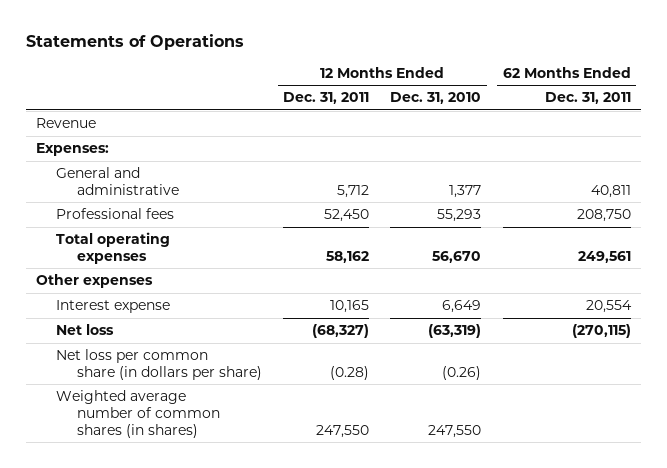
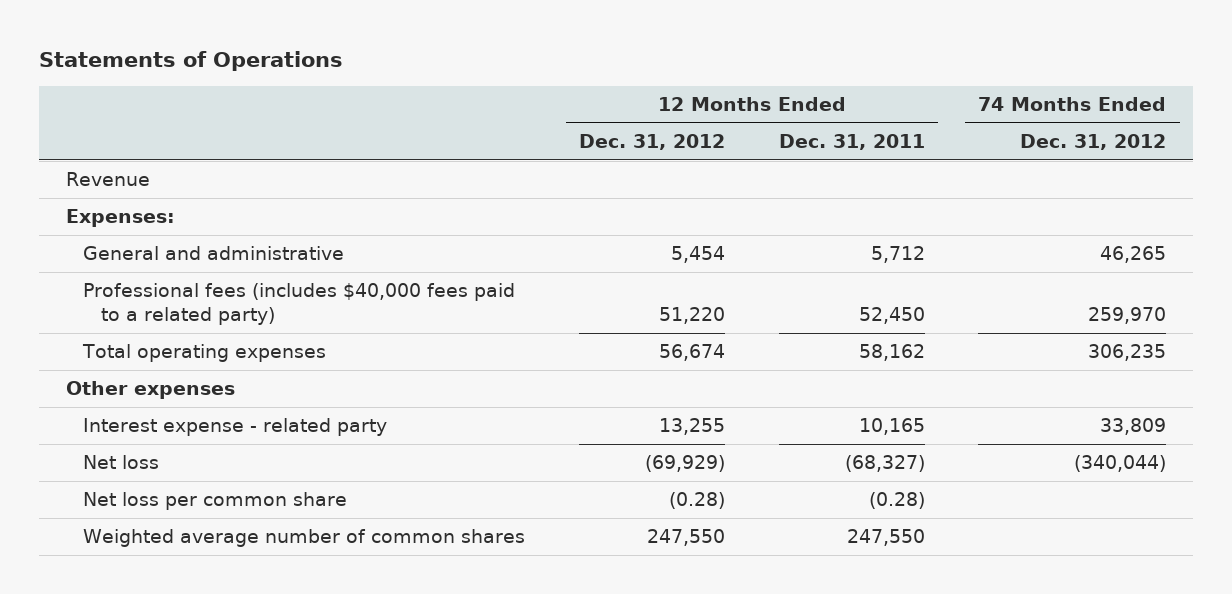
- | 12 Months Ended Dec. 31, 2011 | 12 Months Ended Dec. 31, 2010 | 62 Months Ended Dec. 31, 2011
+ | 12 Months Ended Dec. 31, 2012 | 12 Months Ended Dec. 31, 2011 | 74 Months Ended Dec. 31, 2012
- Professional fees | 52,450 | 55,293 | 208,750
+ Professional fees (includes $40,000 fees paid to a related party) | 51,220 | 52,450 | 259,970
- Interest expense | 10,165 | 6,649 | 20,554
+ Interest expense - related party | 13,255 | 10,165 | 33,809
- Net loss per common share (in dollars per share) | (0.28) | (0.26) |
- Weighted average number of common shares (in shares) | 247,550 | 247,550 |
+ Net loss per common share | (0.28) | (0.28) |
+ Weighted average number of common shares | 247,550 | 247,550 |

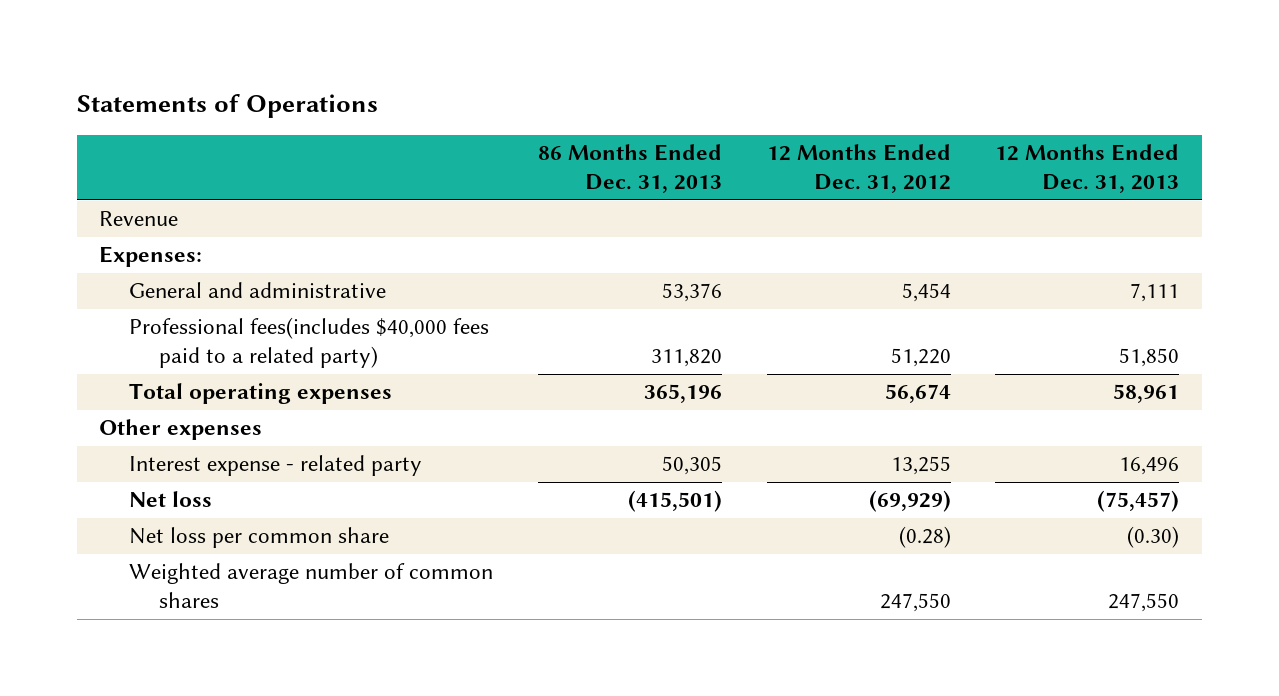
- | 12 Months Ended Dec. 31, 2012 | 12 Months Ended Dec. 31, 2011 | 74 Months Ended Dec. 31, 2012
+ | 86 Months Ended Dec. 31, 2013 | 12 Months Ended Dec. 31, 2012 | 12 Months Ended Dec. 31, 2013
- Professional fees (includes $40,000 fees paid to a related party) | 51,220 | 52,450 | 259,970
+ Professional fees(includes $40,000 fees paid to a related party) | 311,820 | 51,220 | 51,850

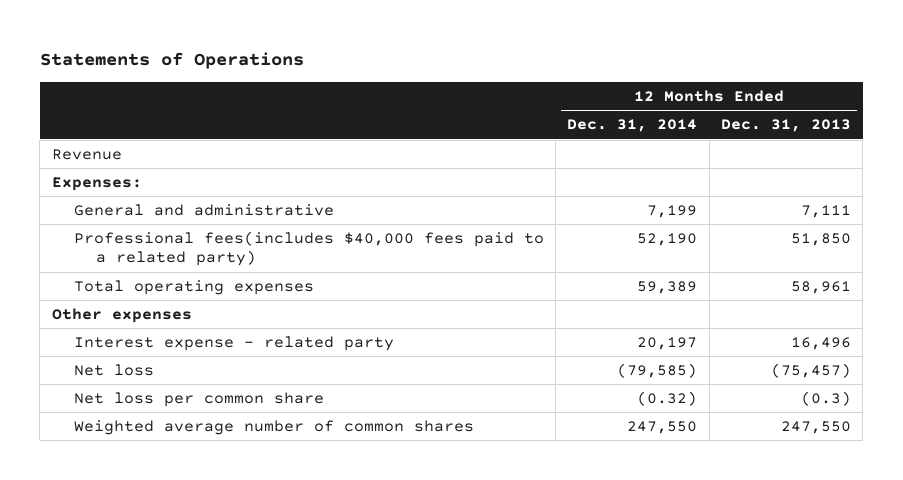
- | 86 Months Ended Dec. 31, 2013 | 12 Months Ended Dec. 31, 2012 | 12 Months Ended Dec. 31, 2013
+ | 12 Months Ended Dec. 31, 2014 | 12 Months Ended Dec. 31, 2013
- Net loss per common share | | (0.28) | (0.30)
+ Net loss per common share | (0.32) | (0.3)

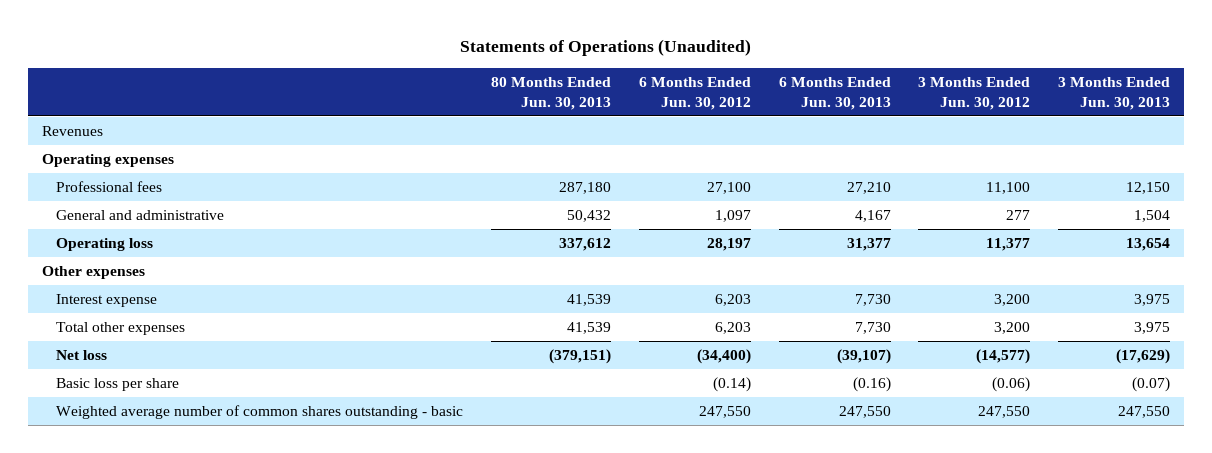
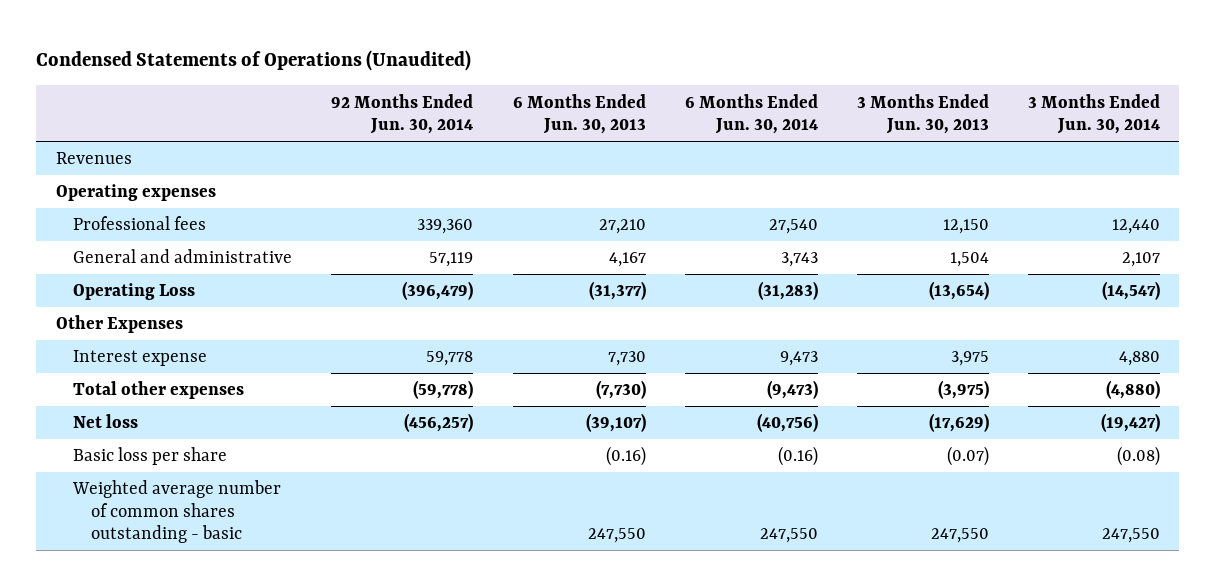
- Statements of Operations (Unaudited)
+ Condensed Statements of Operations (Unaudited)
- | 80 Months Ended Jun. 30, 2013 | 6 Months Ended Jun. 30, 2012 | 6 Months Ended Jun. 30, 2013 | 3 Months Ended Jun. 30, 2012 | 3 Months Ended Jun. 30, 2013
+ | 92 Months Ended Jun. 30, 2014 | 6 Months Ended Jun. 30, 2013 | 6 Months Ended Jun. 30, 2014 | 3 Months Ended Jun. 30, 2013 | 3 Months Ended Jun. 30, 2014
- Operating loss | 337,612 | 28,197 | 31,377 | 11,377 | 13,654
- Other expenses
+ Operating Loss | (396,479) | (31,377) | (31,283) | (13,654) | (14,547)
+ Other Expenses
- Total other expenses | 41,539 | 6,203 | 7,730 | 3,200 | 3,975
+ Total other expenses | (59,778) | (7,730) | (9,473) | (3,975) | (4,880)

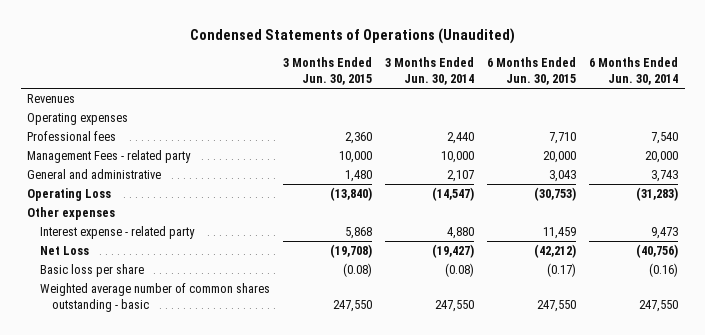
- | 92 Months Ended Jun. 30, 2014 | 6 Months Ended Jun. 30, 2013 | 6 Months Ended Jun. 30, 2014 | 3 Months Ended Jun. 30, 2013 | 3 Months Ended Jun. 30, 2014
+ | 3 Months Ended Jun. 30, 2015 | 3 Months Ended Jun. 30, 2014 | 6 Months Ended Jun. 30, 2015 | 6 Months Ended Jun. 30, 2014
- Professional fees | 339,360 | 27,210 | 27,540 | 12,150 | 12,440
+ Professional fees | 2,360 | 2,440 | 7,710 | 7,540
+ Management Fees - related party | 10,000 | 10,000 | 20,000 | 20,000
- Other Expenses
- Interest expense | 59,778 | 7,730 | 9,473 | 3,975 | 4,880
- Total other expenses | (59,778) | (7,730) | (9,473) | (3,975) | (4,880)
- Net loss | (456,257) | (39,107) | (40,756) | (17,629) | (19,427)
+ Other expenses
+ Interest expense - related party | 5,868 | 4,880 | 11,459 | 9,473
+ Net Loss | (19,708) | (19,427) | (42,212) | (40,756)

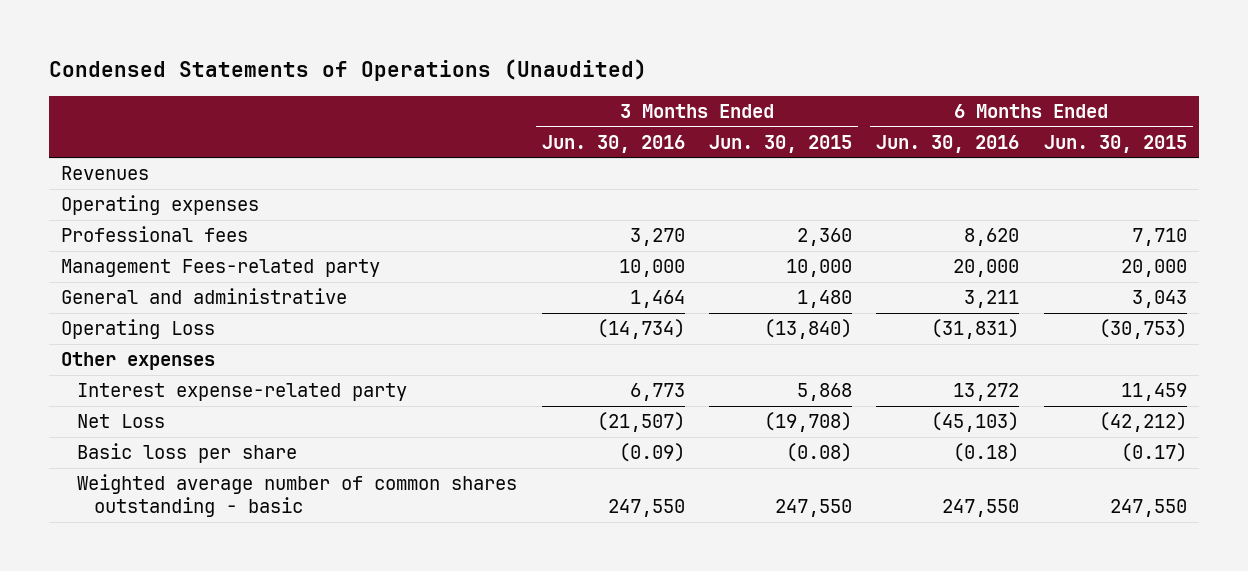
- | 3 Months Ended Jun. 30, 2015 | 3 Months Ended Jun. 30, 2014 | 6 Months Ended Jun. 30, 2015 | 6 Months Ended Jun. 30, 2014
+ | 3 Months Ended Jun. 30, 2016 | 3 Months Ended Jun. 30, 2015 | 6 Months Ended Jun. 30, 2016 | 6 Months Ended Jun. 30, 2015
- Management Fees - related party | 10,000 | 10,000 | 20,000 | 20,000
+ Management Fees-related party | 10,000 | 10,000 | 20,000 | 20,000
- Interest expense - related party | 5,868 | 4,880 | 11,459 | 9,473
+ Interest expense-related party | 6,773 | 5,868 | 13,272 | 11,459

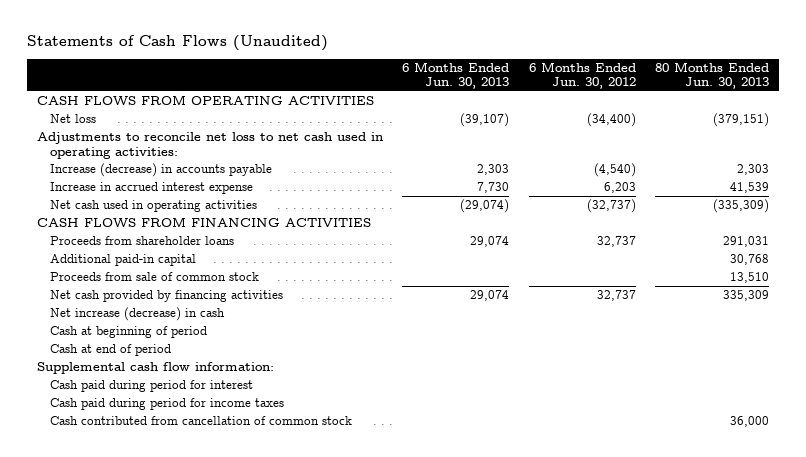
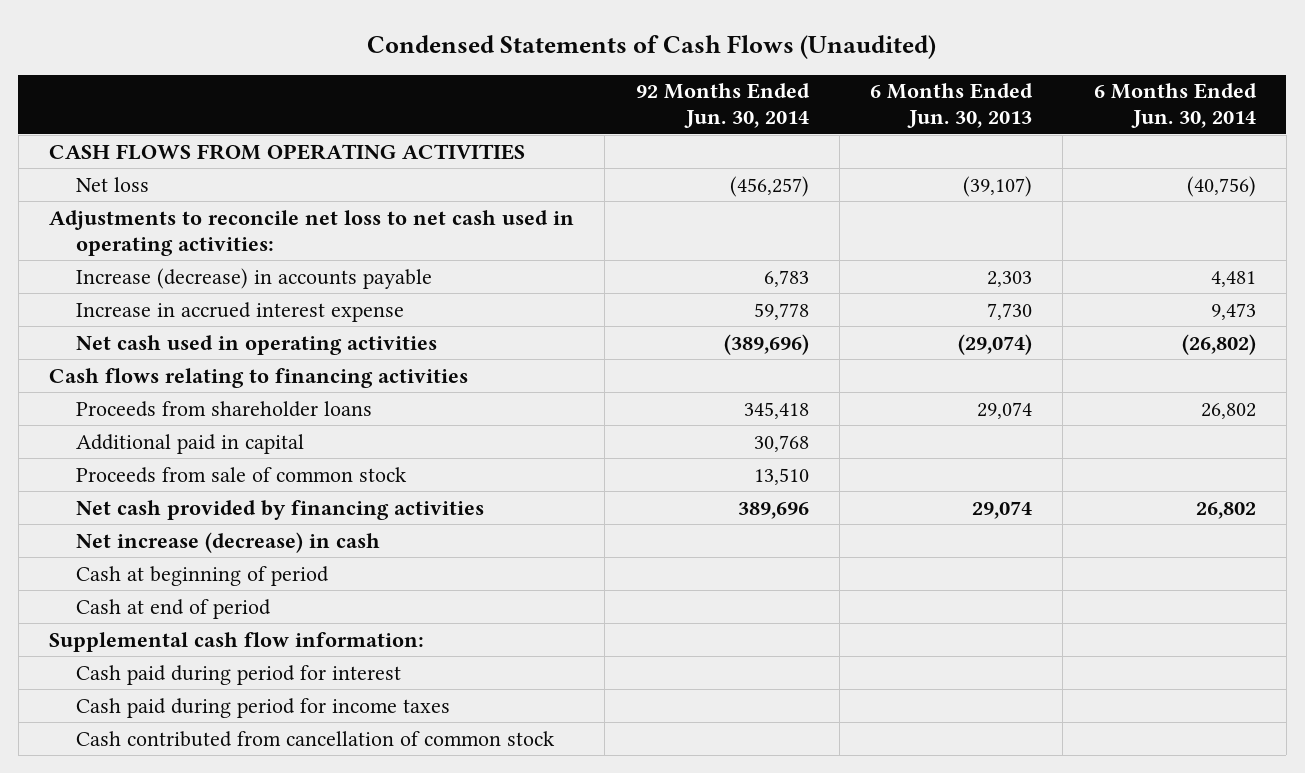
- Statements of Cash Flows (Unaudited)
+ Condensed Statements of Cash Flows (Unaudited)
- | 6 Months Ended Jun. 30, 2013 | 6 Months Ended Jun. 30, 2012 | 80 Months Ended Jun. 30, 2013
+ | 92 Months Ended Jun. 30, 2014 | 6 Months Ended Jun. 30, 2013 | 6 Months Ended Jun. 30, 2014
- CASH FLOWS FROM FINANCING ACTIVITIES
+ Cash flows relating to financing activities
- Additional paid-in capital | | | 30,768
+ Additional paid in capital | 30,768 | |

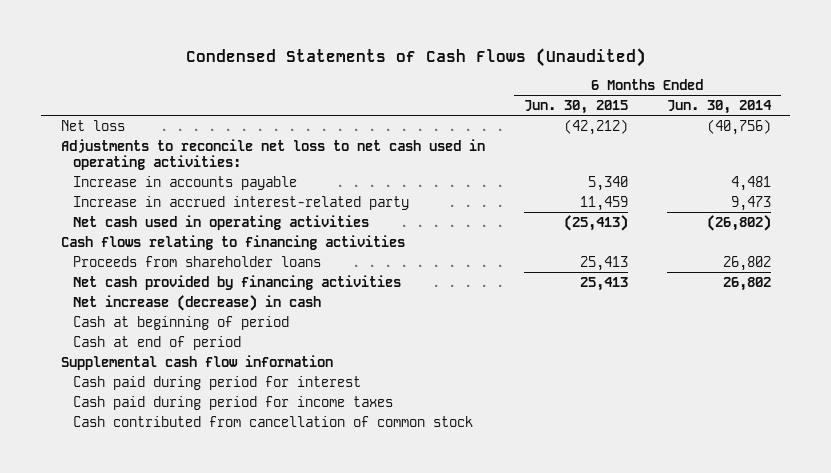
- | 92 Months Ended Jun. 30, 2014 | 6 Months Ended Jun. 30, 2013 | 6 Months Ended Jun. 30, 2014
+ | 6 Months Ended Jun. 30, 2015 | 6 Months Ended Jun. 30, 2014
- CASH FLOWS FROM OPERATING ACTIVITIES
- Increase (decrease) in accounts payable | 6,783 | 2,303 | 4,481
- Increase in accrued interest expense | 59,778 | 7,730 | 9,473
+ Increase in accounts payable | 5,340 | 4,481
+ Increase in accrued interest-related party | 11,459 | 9,473
- Additional paid in capital | 30,768 | |
- Proceeds from sale of common stock | 13,510 | |
- Supplemental cash flow information:
+ Supplemental cash flow information

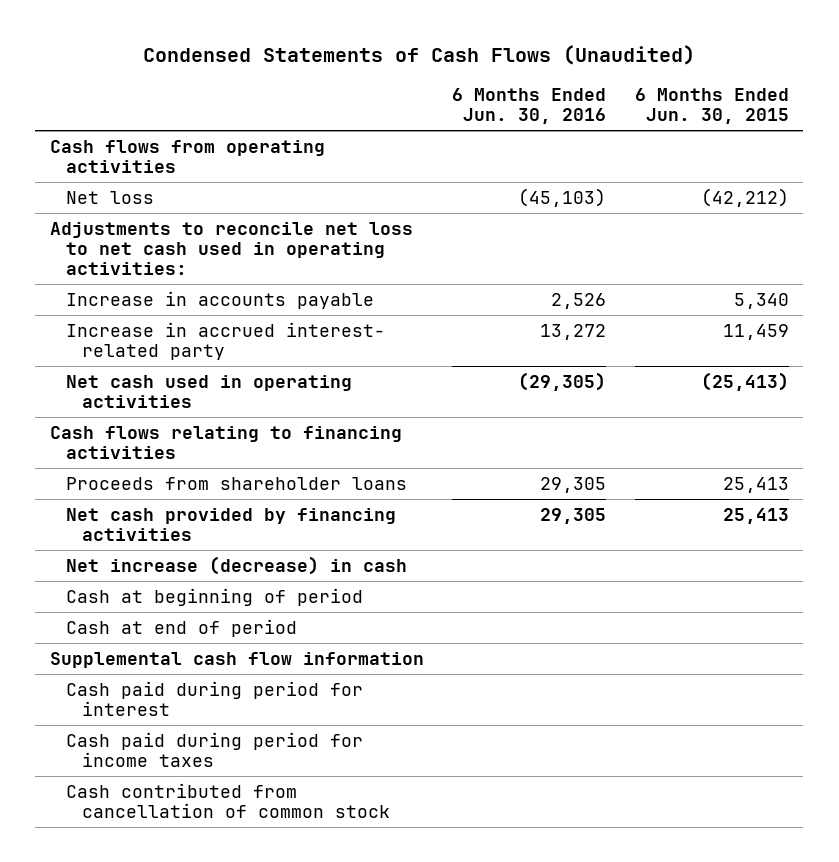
- | 6 Months Ended Jun. 30, 2015 | 6 Months Ended Jun. 30, 2014
+ | 6 Months Ended Jun. 30, 2016 | 6 Months Ended Jun. 30, 2015
+ Cash flows from operating activities
- Increase in accrued interest-related party | 11,459 | 9,473
+ Increase in accrued interest- related party | 13,272 | 11,459

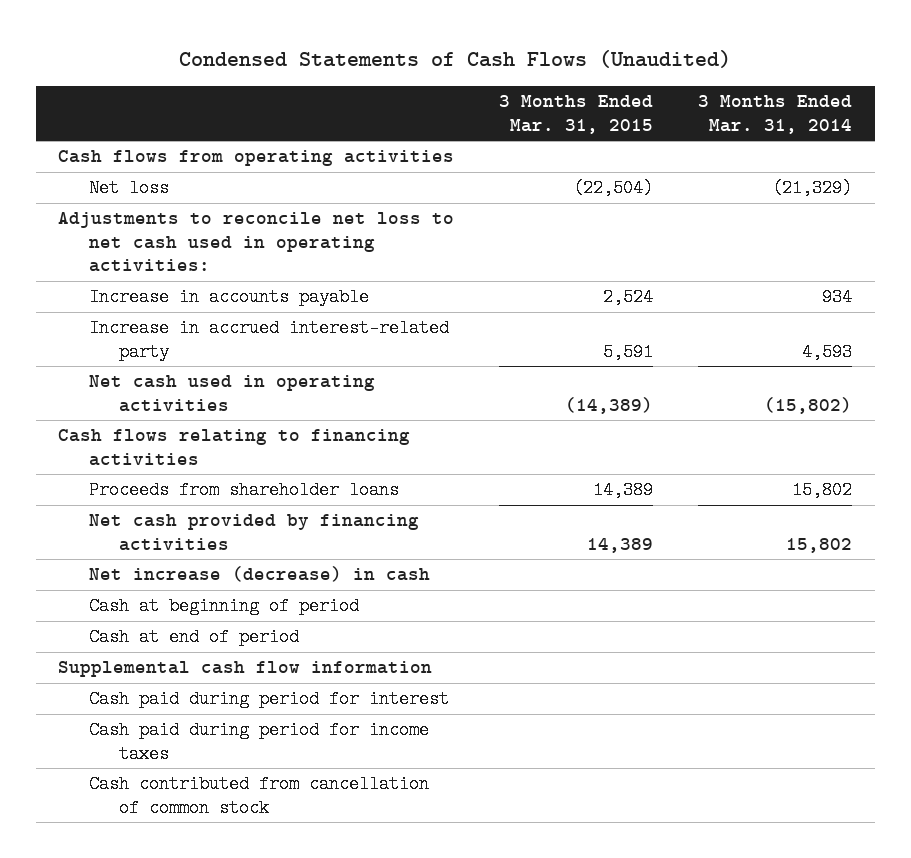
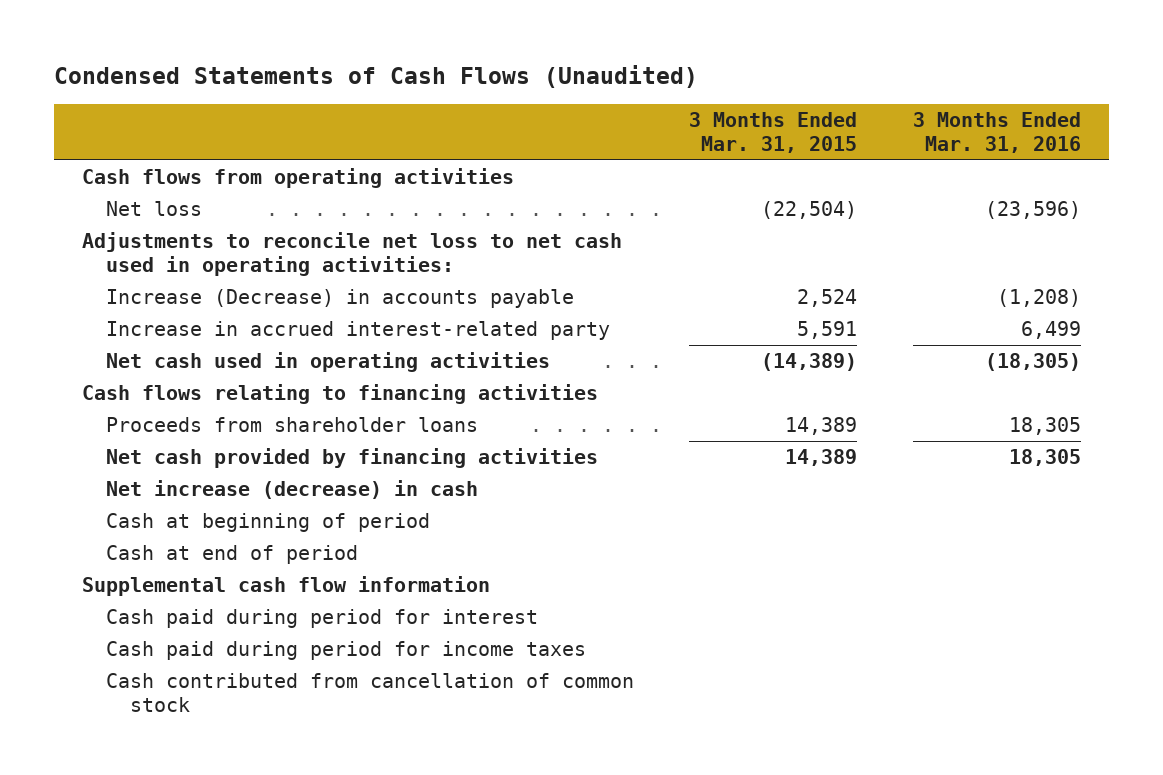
- | 3 Months Ended Mar. 31, 2015 | 3 Months Ended Mar. 31, 2014
+ | 3 Months Ended Mar. 31, 2015 | 3 Months Ended Mar. 31, 2016
- Increase in accounts payable | 2,524 | 934
+ Increase (Decrease) in accounts payable | 2,524 | (1,208)

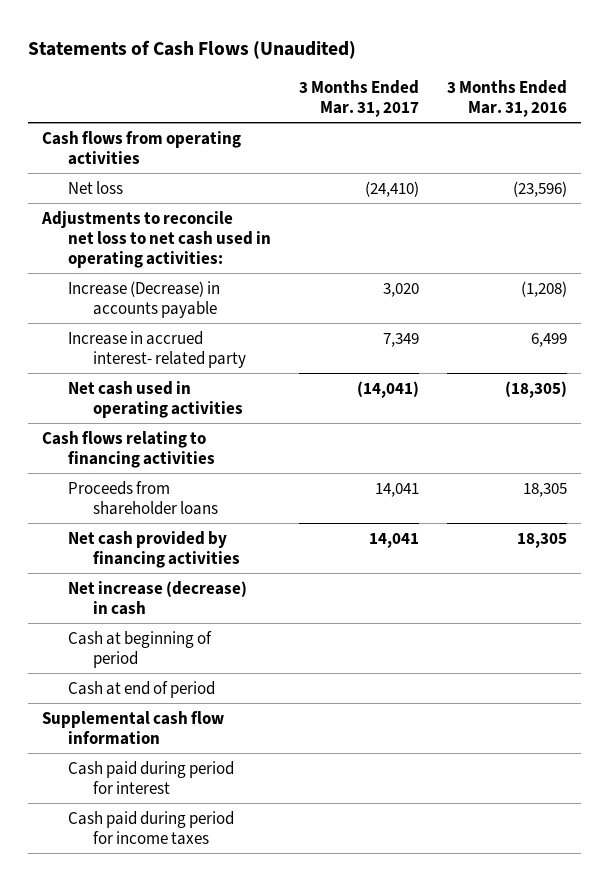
- Condensed Statements of Cash Flows (Unaudited)
+ Statements of Cash Flows (Unaudited)
- | 3 Months Ended Mar. 31, 2015 | 3 Months Ended Mar. 31, 2016
+ | 3 Months Ended Mar. 31, 2017 | 3 Months Ended Mar. 31, 2016
- Increase in accrued interest-related party | 5,591 | 6,499
+ Increase in accrued interest- related party | 7,349 | 6,499
- Cash contributed from cancellation of common stock

